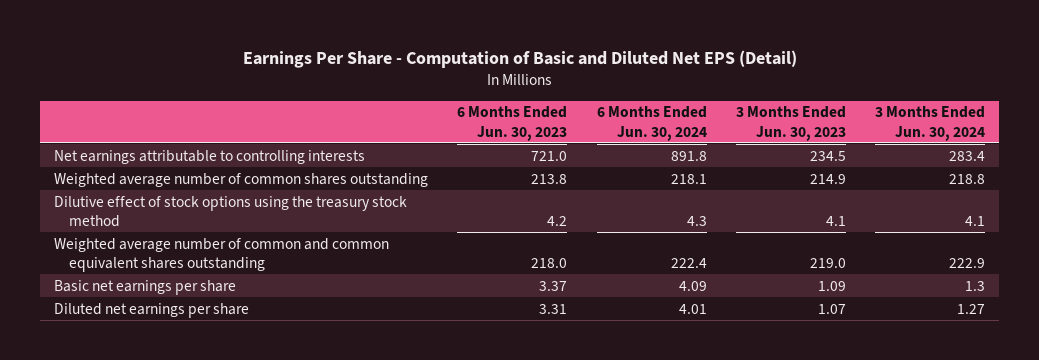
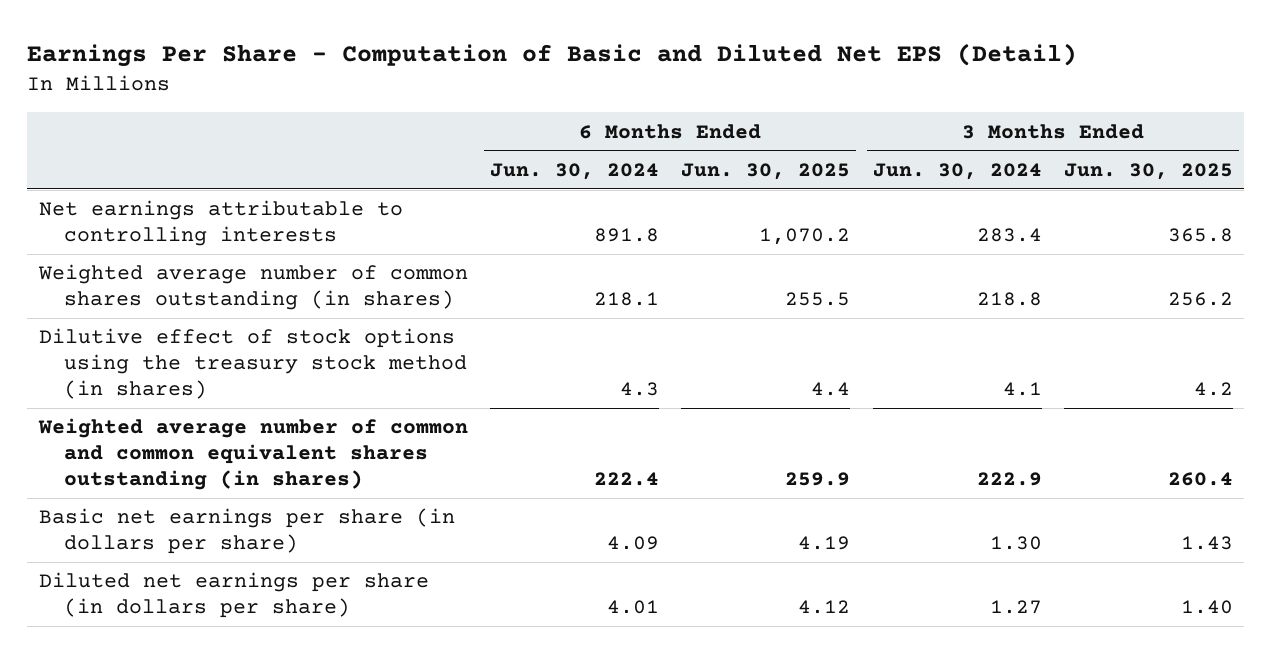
- | 6 Months Ended Jun. 30, 2023 | 6 Months Ended Jun. 30, 2024 | 3 Months Ended Jun. 30, 2023 | 3 Months Ended Jun. 30, 2024
+ | 6 Months Ended Jun. 30, 2024 | 6 Months Ended Jun. 30, 2025 | 3 Months Ended Jun. 30, 2024 | 3 Months Ended Jun. 30, 2025
- Weighted average number of common shares outstanding | 213.8 | 218.1 | 214.9 | 218.8
- Dilutive effect of stock options using the treasury stock method | 4.2 | 4.3 | 4.1 | 4.1
- Weighted average number of common and common equivalent shares outstanding | 218.0 | 222.4 | 219.0 | 222.9
- Basic net earnings per share | 3.37 | 4.09 | 1.09 | 1.3
- Diluted net earnings per share | 3.31 | 4.01 | 1.07 | 1.27
+ Weighted average number of common shares outstanding (in shares) | 218.1 | 255.5 | 218.8 | 256.2
+ Dilutive effect of stock options using the treasury stock method (in shares) | 4.3 | 4.4 | 4.1 | 4.2
+ Weighted average number of common and common equivalent shares outstanding (in shares) | 222.4 | 259.9 | 222.9 | 260.4
+ Basic net earnings per share (in dollars per share) | 4.09 | 4.19 | 1.30 | 1.43
+ Diluted net earnings per share (in dollars per share) | 4.01 | 4.12 | 1.27 | 1.40

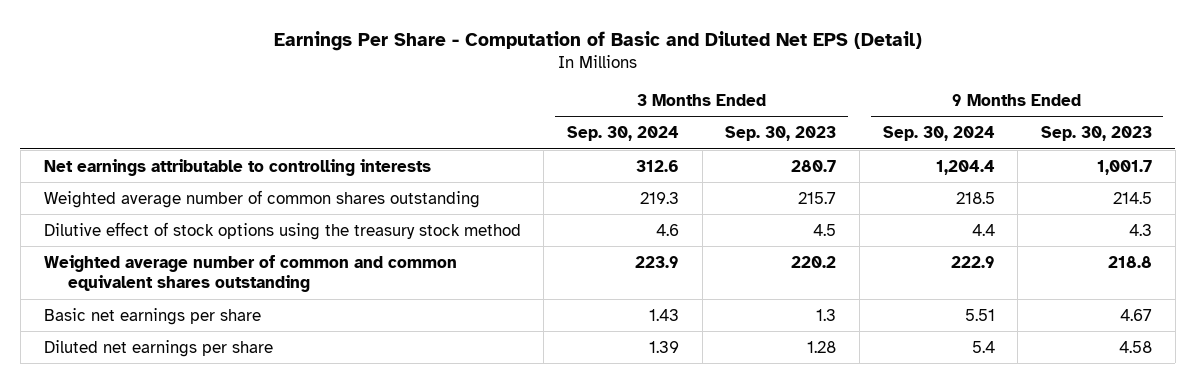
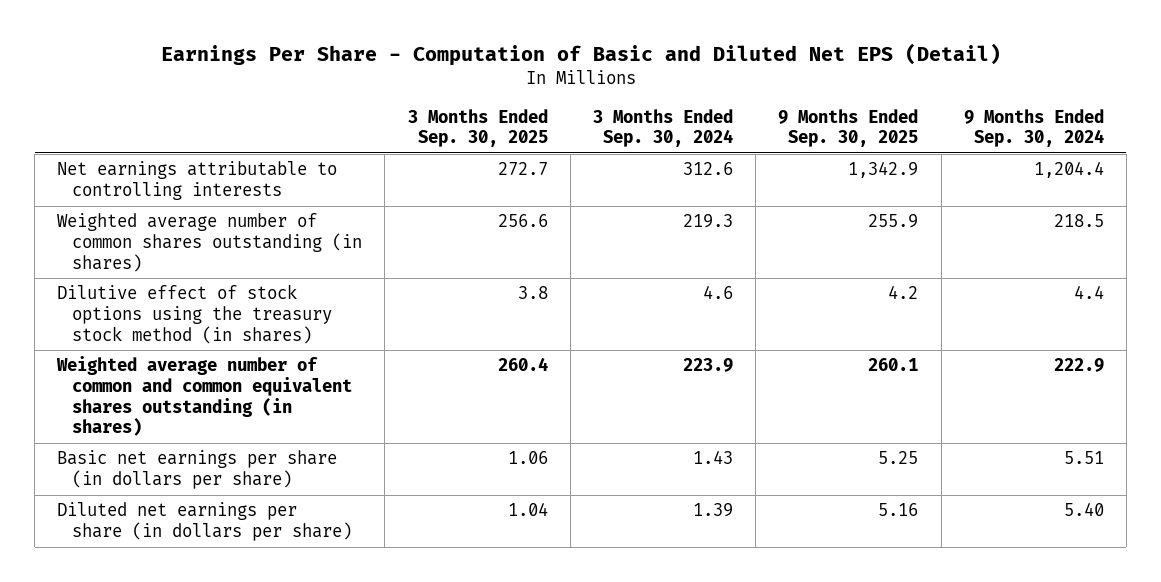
- | 3 Months Ended Sep. 30, 2024 | 3 Months Ended Sep. 30, 2023 | 9 Months Ended Sep. 30, 2024 | 9 Months Ended Sep. 30, 2023
+ | 3 Months Ended Sep. 30, 2025 | 3 Months Ended Sep. 30, 2024 | 9 Months Ended Sep. 30, 2025 | 9 Months Ended Sep. 30, 2024
- Weighted average number of common shares outstanding | 219.3 | 215.7 | 218.5 | 214.5
- Dilutive effect of stock options using the treasury stock method | 4.6 | 4.5 | 4.4 | 4.3
- Weighted average number of common and common equivalent shares outstanding | 223.9 | 220.2 | 222.9 | 218.8
- Basic net earnings per share | 1.43 | 1.3 | 5.51 | 4.67
- Diluted net earnings per share | 1.39 | 1.28 | 5.4 | 4.58
+ Weighted average number of common shares outstanding (in shares) | 256.6 | 219.3 | 255.9 | 218.5
+ Dilutive effect of stock options using the treasury stock method (in shares) | 3.8 | 4.6 | 4.2 | 4.4
+ Weighted average number of common and common equivalent shares outstanding (in shares) | 260.4 | 223.9 | 260.1 | 222.9
+ Basic net earnings per share (in dollars per share) | 1.06 | 1.43 | 5.25 | 5.51
+ Diluted net earnings per share (in dollars per share) | 1.04 | 1.39 | 5.16 | 5.40

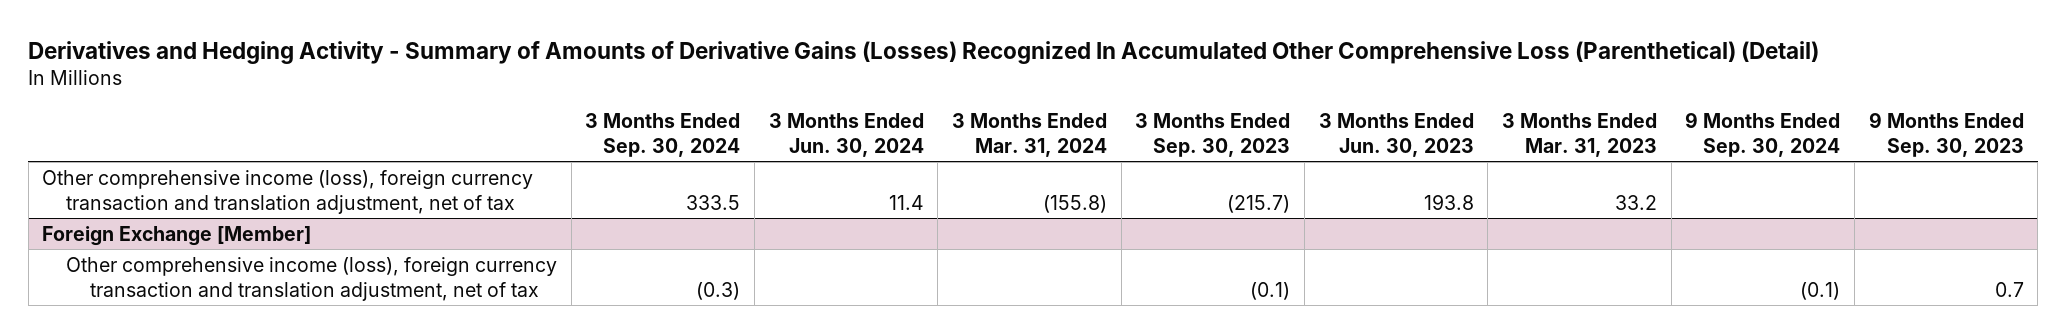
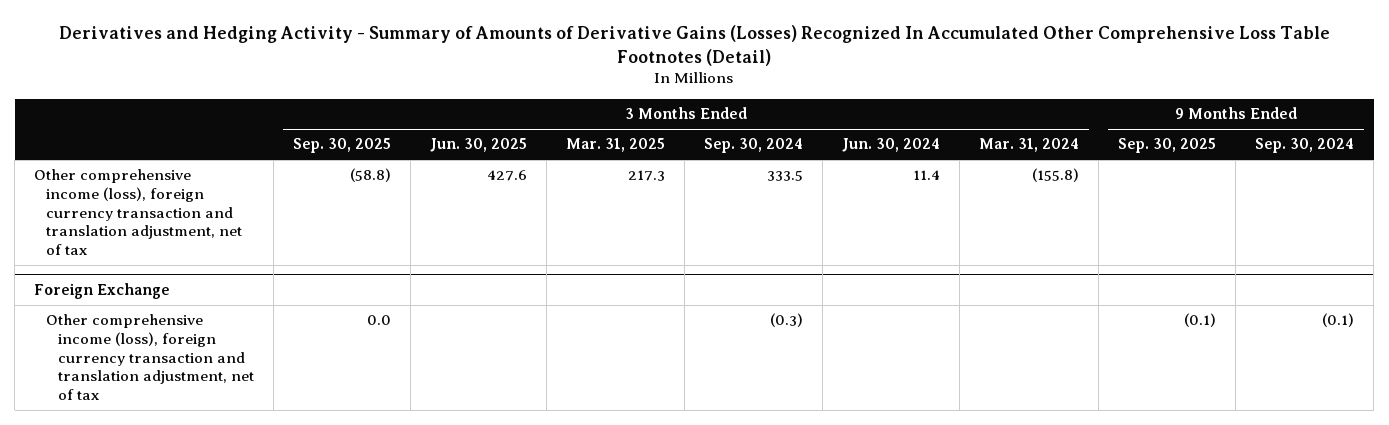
- Derivatives and Hedging Activity - Summary of Amounts of Derivative Gains (Losses) Recognized In Accumulated Other Comprehensive Loss (Parenthetical) (Detail)
+ Derivatives and Hedging Activity - Summary of Amounts of Derivative Gains (Losses) Recognized In Accumulated Other Comprehensive Loss Table Footnotes (Detail)
- | 3 Months Ended Sep. 30, 2024 | 3 Months Ended Jun. 30, 2024 | 3 Months Ended Mar. 31, 2024 | 3 Months Ended Sep. 30, 2023 | 3 Months Ended Jun. 30, 2023 | 3 Months Ended Mar. 31, 2023 | 9 Months Ended Sep. 30, 2024 | 9 Months Ended Sep. 30, 2023
+ | 3 Months Ended Sep. 30, 2025 | 3 Months Ended Jun. 30, 2025 | 3 Months Ended Mar. 31, 2025 | 3 Months Ended Sep. 30, 2024 | 3 Months Ended Jun. 30, 2024 | 3 Months Ended Mar. 31, 2024 | 9 Months Ended Sep. 30, 2025 | 9 Months Ended Sep. 30, 2024
- Foreign Exchange [Member]
+ Foreign Exchange

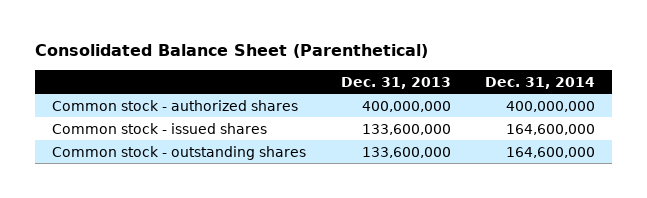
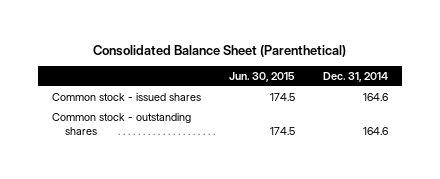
- | Dec. 31, 2013 | Dec. 31, 2014
+ | Jun. 30, 2015 | Dec. 31, 2014
- Common stock - authorized shares | 400,000,000 | 400,000,000
- Common stock - issued shares | 133,600,000 | 164,600,000
- Common stock - outstanding shares | 133,600,000 | 164,600,000
+ Common stock - issued shares | 174.5 | 164.6
+ Common stock - outstanding shares | 174.5 | 164.6

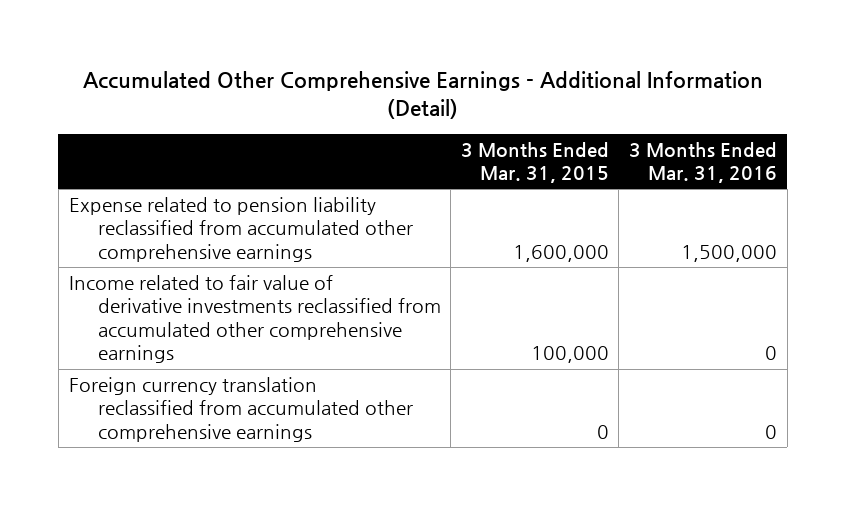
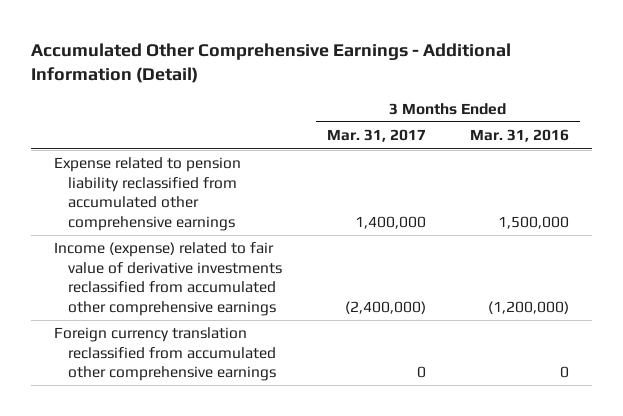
- | 3 Months Ended Mar. 31, 2015 | 3 Months Ended Mar. 31, 2016
+ | 3 Months Ended Mar. 31, 2017 | 3 Months Ended Mar. 31, 2016
- Income related to fair value of derivative investments reclassified from accumulated other comprehensive earnings | 100,000 | 0
+ Income (expense) related to fair value of derivative investments reclassified from accumulated other comprehensive earnings | (2,400,000) | (1,200,000)

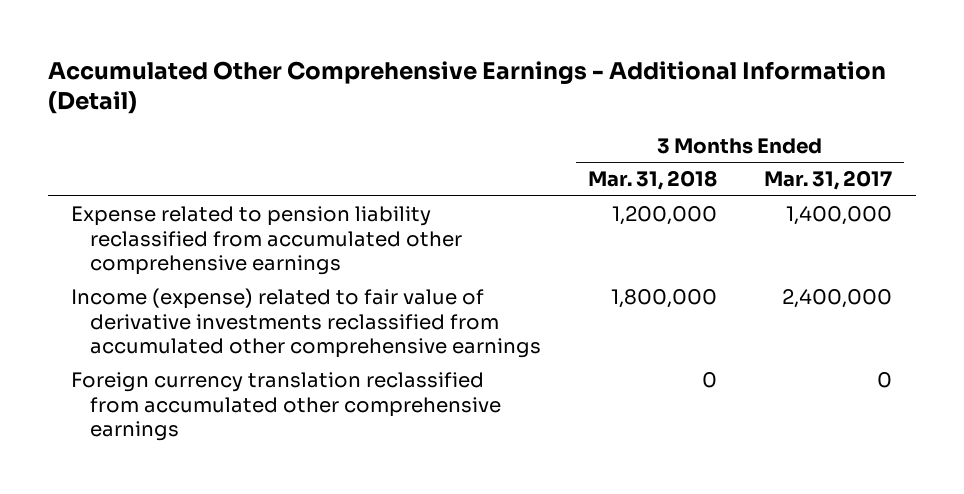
- | 3 Months Ended Mar. 31, 2017 | 3 Months Ended Mar. 31, 2016
+ | 3 Months Ended Mar. 31, 2018 | 3 Months Ended Mar. 31, 2017
- Income (expense) related to fair value of derivative investments reclassified from accumulated other comprehensive earnings | (2,400,000) | (1,200,000)
+ Income (expense) related to fair value of derivative investments reclassified from accumulated other comprehensive earnings | 1,800,000 | 2,400,000

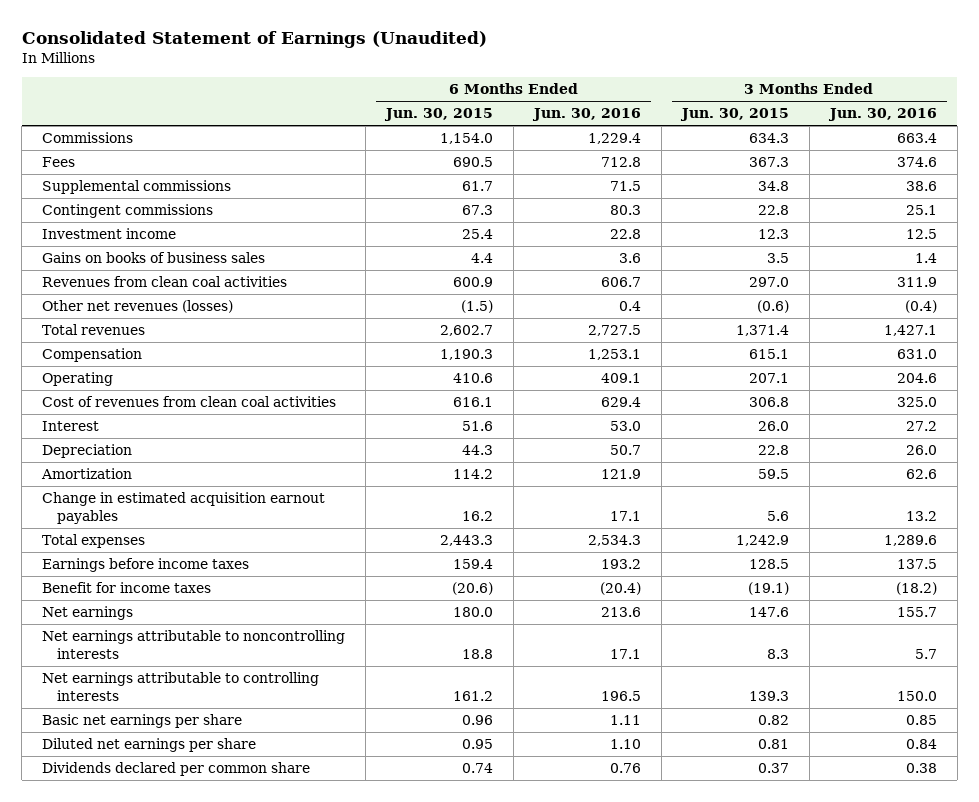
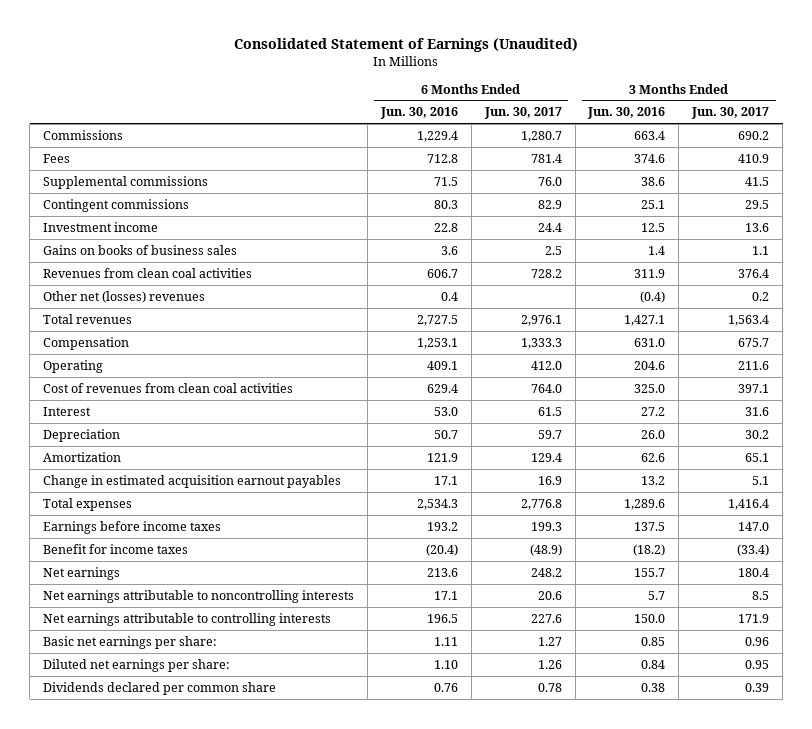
- | 6 Months Ended Jun. 30, 2015 | 6 Months Ended Jun. 30, 2016 | 3 Months Ended Jun. 30, 2015 | 3 Months Ended Jun. 30, 2016
+ | 6 Months Ended Jun. 30, 2016 | 6 Months Ended Jun. 30, 2017 | 3 Months Ended Jun. 30, 2016 | 3 Months Ended Jun. 30, 2017
- Other net revenues (losses) | (1.5) | 0.4 | (0.6) | (0.4)
+ Other net (losses) revenues | 0.4 | | (0.4) | 0.2
- Basic net earnings per share | 0.96 | 1.11 | 0.82 | 0.85
- Diluted net earnings per share | 0.95 | 1.10 | 0.81 | 0.84
+ Basic net earnings per share: | 1.11 | 1.27 | 0.85 | 0.96
+ Diluted net earnings per share: | 1.10 | 1.26 | 0.84 | 0.95

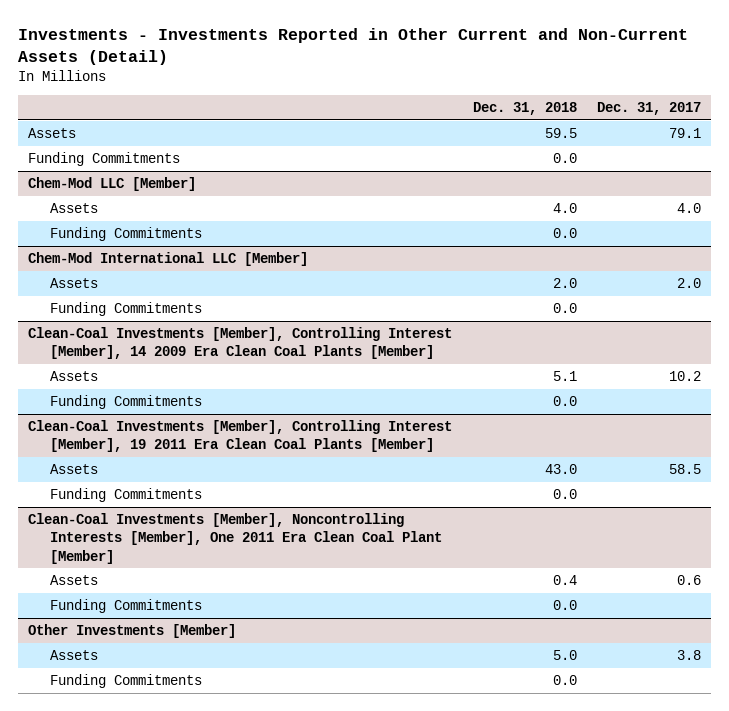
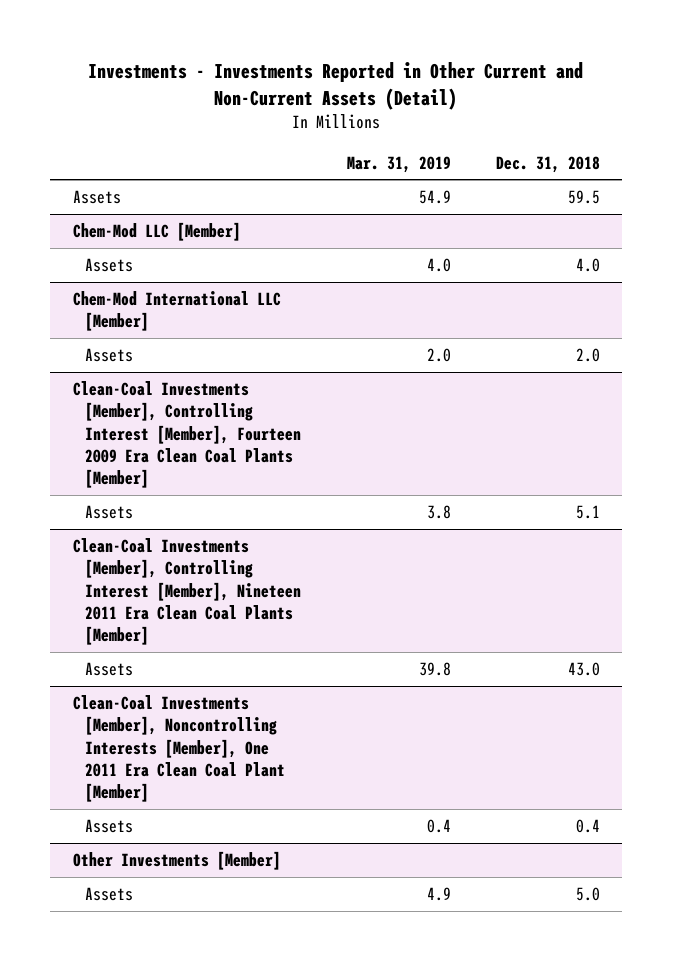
- | Dec. 31, 2018 | Dec. 31, 2017
+ | Mar. 31, 2019 | Dec. 31, 2018
- Funding Commitments | 0.0 |
@ Chem-Mod LLC [Member]
- Funding Commitments | 0.0 |
@ Chem-Mod International LLC [Member]
- Funding Commitments | 0.0 |
- Clean-Coal Investments [Member], Controlling Interest [Member], 14 2009 Era Clean Coal Plants [Member]
+ Clean-Coal Investments [Member], Controlling Interest [Member], Fourteen 2009 Era Clean Coal Plants [Member]
- Funding Commitments | 0.0 |
- Clean-Coal Investments [Member], Controlling Interest [Member], 19 2011 Era Clean Coal Plants [Member]
+ Clean-Coal Investments [Member], Controlling Interest [Member], Nineteen 2011 Era Clean Coal Plants [Member]
- Funding Commitments | 0.0 |
@ Clean-Coal Investments [Member], Noncontrolling Interests [Member], One 2011 Era Clean Coal Plant [Member]
- Funding Commitments | 0.0 |
@ Other Investments [Member]
- Funding Commitments | 0.0 |

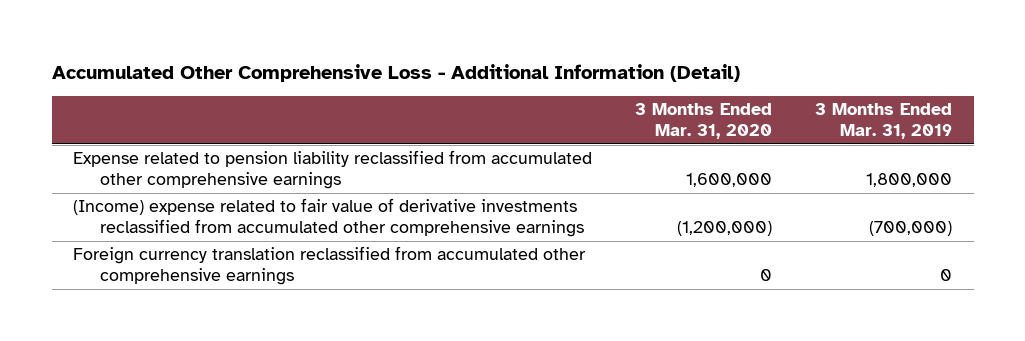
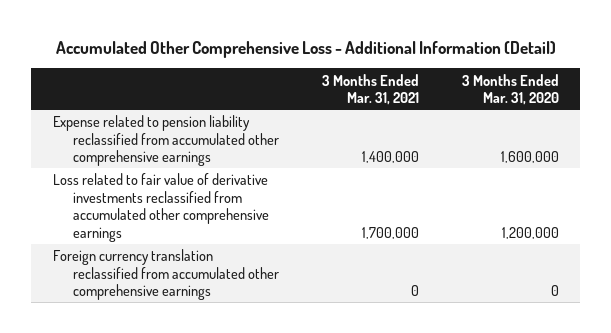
- | 3 Months Ended Mar. 31, 2020 | 3 Months Ended Mar. 31, 2019
+ | 3 Months Ended Mar. 31, 2021 | 3 Months Ended Mar. 31, 2020
- (Income) expense related to fair value of derivative investments reclassified from accumulated other comprehensive earnings | (1,200,000) | (700,000)
+ Loss related to fair value of derivative investments reclassified from accumulated other comprehensive earnings | 1,700,000 | 1,200,000

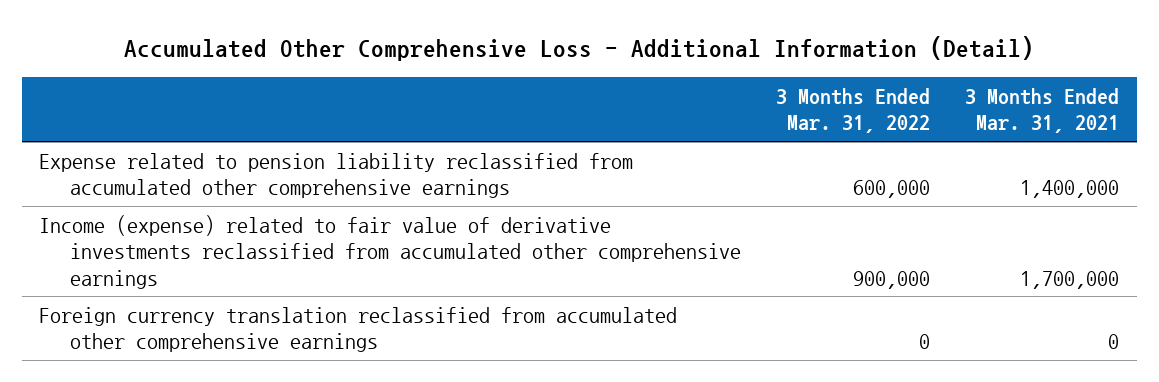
- | 3 Months Ended Mar. 31, 2021 | 3 Months Ended Mar. 31, 2020
+ | 3 Months Ended Mar. 31, 2022 | 3 Months Ended Mar. 31, 2021
- Loss related to fair value of derivative investments reclassified from accumulated other comprehensive earnings | 1,700,000 | 1,200,000
+ Income (expense) related to fair value of derivative investments reclassified from accumulated other comprehensive earnings | 900,000 | 1,700,000

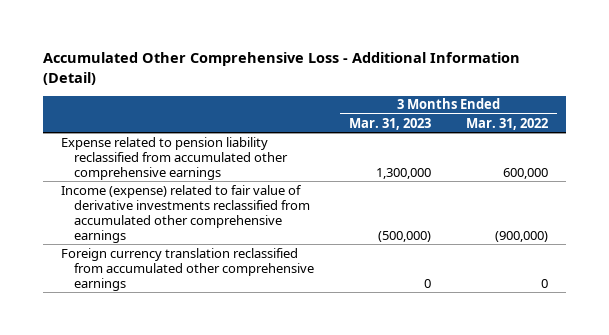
- | 3 Months Ended Mar. 31, 2022 | 3 Months Ended Mar. 31, 2021
+ | 3 Months Ended Mar. 31, 2023 | 3 Months Ended Mar. 31, 2022
- Income (expense) related to fair value of derivative investments reclassified from accumulated other comprehensive earnings | 900,000 | 1,700,000
+ Income (expense) related to fair value of derivative investments reclassified from accumulated other comprehensive earnings | (500,000) | (900,000)

